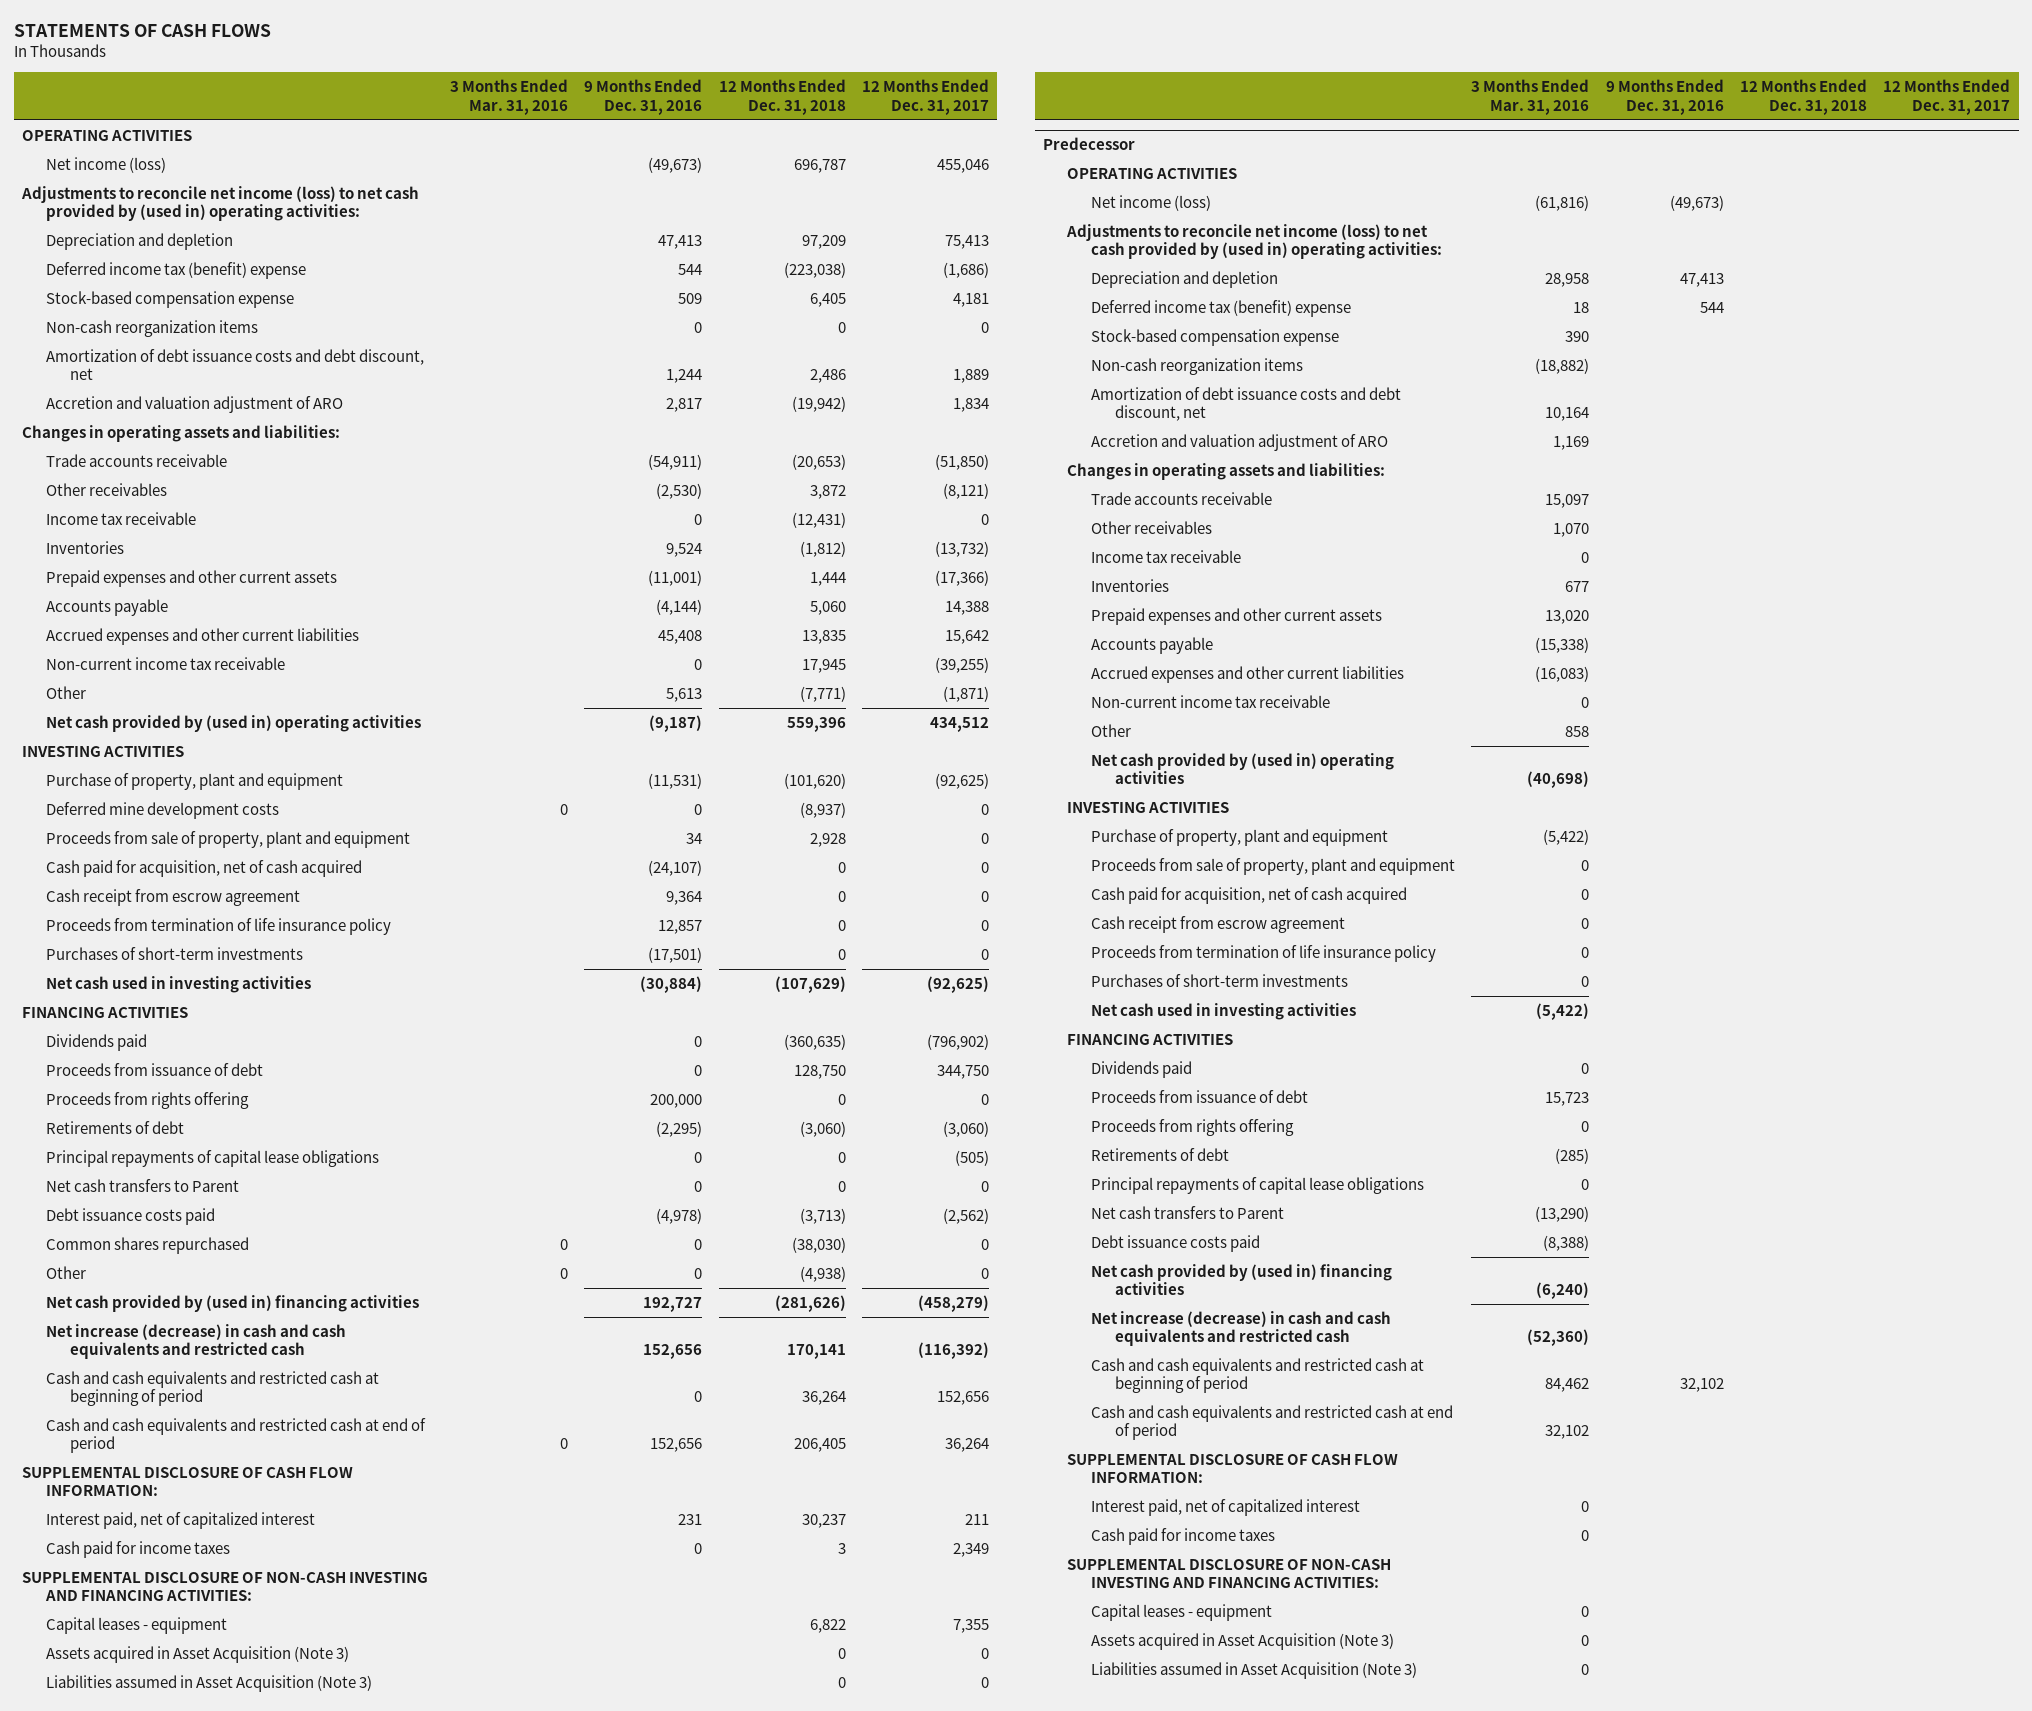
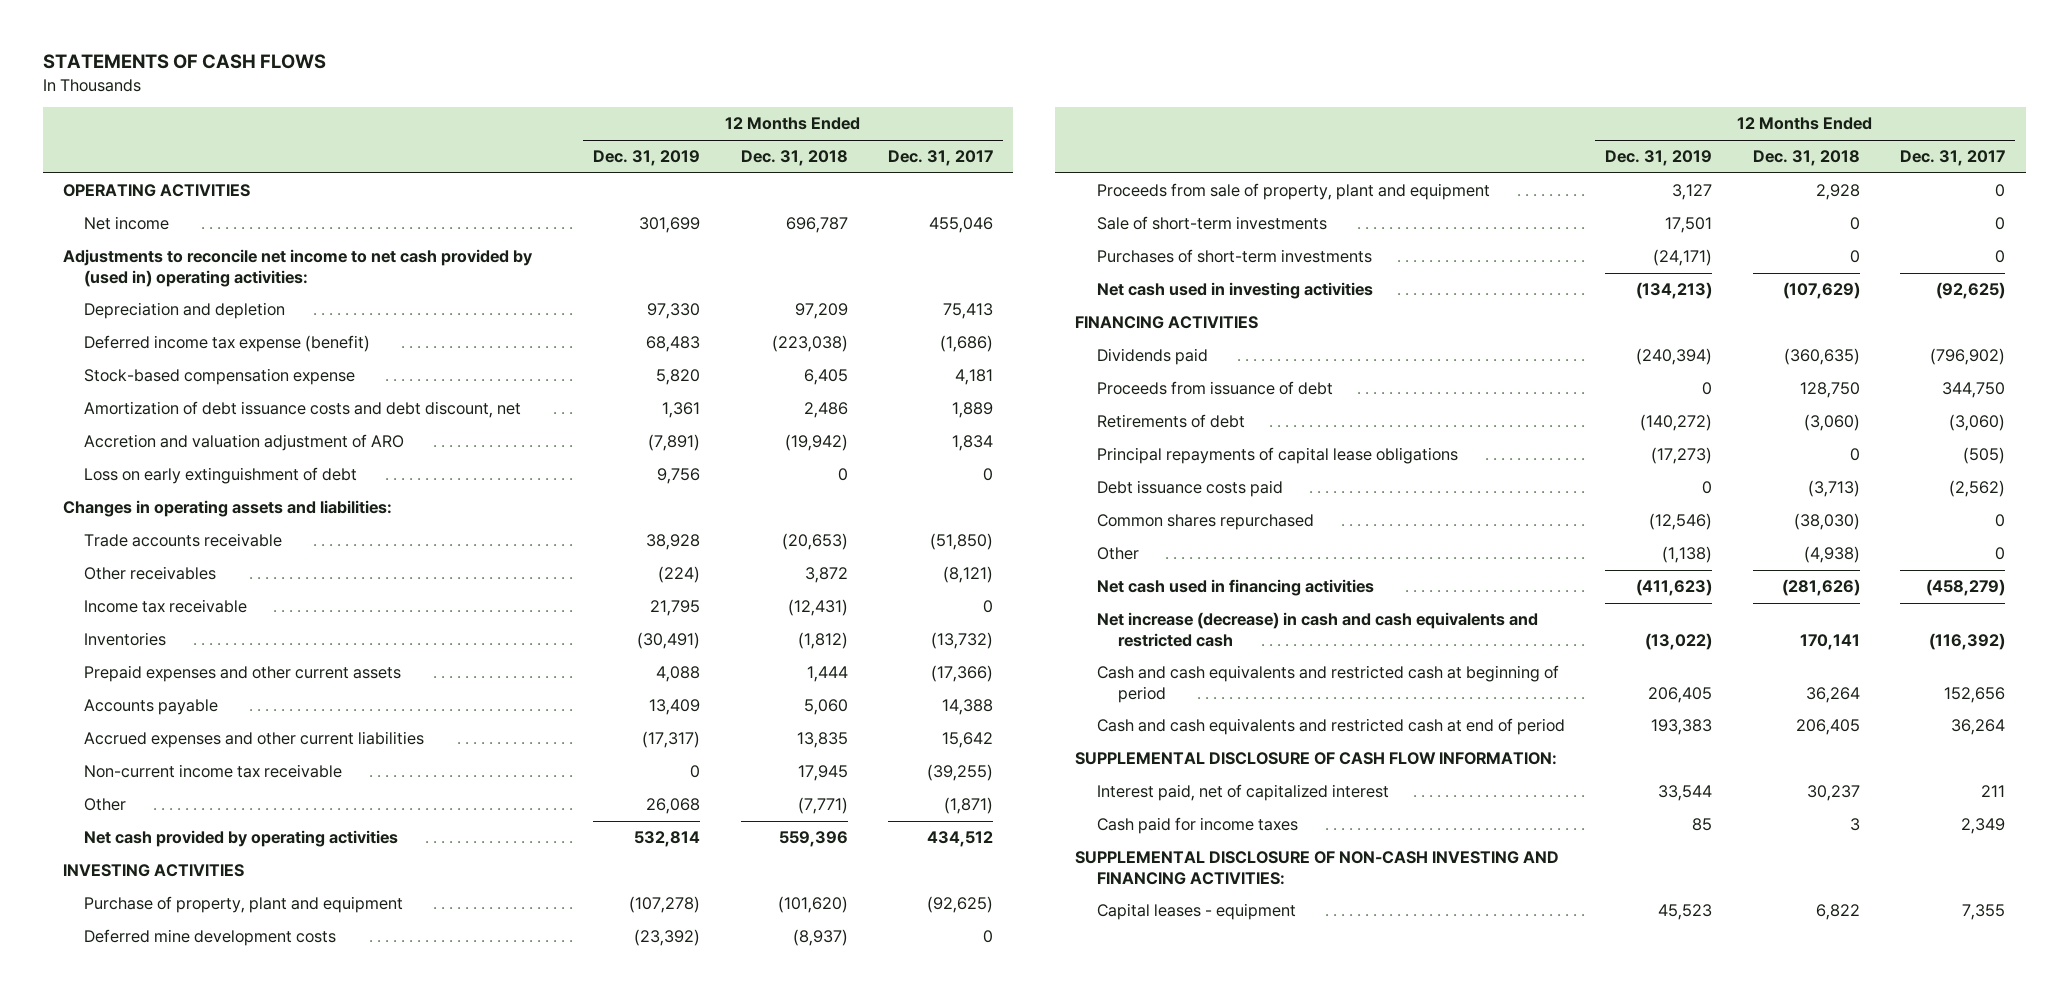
- | 3 Months Ended Mar. 31, 2016 | 9 Months Ended Dec. 31, 2016 | 12 Months Ended Dec. 31, 2018 | 12 Months Ended Dec. 31, 2017
+ | 12 Months Ended Dec. 31, 2019 | 12 Months Ended Dec. 31, 2018 | 12 Months Ended Dec. 31, 2017
- Net income (loss) | | (49,673) | 696,787 | 455,046
- Adjustments to reconcile net income (loss) to net cash provided by (used in) operating activities:
+ Net income | 301,699 | 696,787 | 455,046
+ Adjustments to reconcile net income to net cash provided by (used in) operating activities:
- Deferred income tax (benefit) expense | | 544 | (223,038) | (1,686)
+ Deferred income tax expense (benefit) | 68,483 | (223,038) | (1,686)
- Non-cash reorganization items | | 0 | 0 | 0
+ Loss on early extinguishment of debt | 9,756 | 0 | 0
- Net cash provided by (used in) operating activities | | (9,187) | 559,396 | 434,512
+ Net cash provided by operating activities | 532,814 | 559,396 | 434,512
- Cash paid for acquisition, net of cash acquired | | (24,107) | 0 | 0
- Cash receipt from escrow agreement | | 9,364 | 0 | 0
- Proceeds from termination of life insurance policy | | 12,857 | 0 | 0
+ Sale of short-term investments | 17,501 | 0 | 0
- Proceeds from rights offering | | 200,000 | 0 | 0
- Net cash transfers to Parent | | 0 | 0 | 0
- Net cash provided by (used in) financing activities | | 192,727 | (281,626) | (458,279)
+ Net cash used in financing activities | (411,623) | (281,626) | (458,279)
- Assets acquired in Asset Acquisition (Note 3) | | | 0 | 0
- Liabilities assumed in Asset Acquisition (Note 3) | | | 0 | 0
- Predecessor
- OPERATING ACTIVITIES
- Net income (loss) | (61,816) | (49,673) | |
- Adjustments to reconcile net income (loss) to net cash provided by (used in) operating activities:
- Depreciation and depletion | 28,958 | 47,413 | |
- Deferred income tax (benefit) expense | 18 | 544 | |
- Stock-based compensation expense | 390 | | |
- Non-cash reorganization items | (18,882) | | |
- Amortization of debt issuance costs and debt discount, net | 10,164 | | |
- Accretion and valuation adjustment of ARO | 1,169 | | |
- Changes in operating assets and liabilities:
- Trade accounts receivable | 15,097 | | |
- Other receivables | 1,070 | | |
- Income tax receivable | 0 | | |
- Inventories | 677 | | |
- Prepaid expenses and other current assets | 13,020 | | |
- Accounts payable | (15,338) | | |
- Accrued expenses and other current liabilities | (16,083) | | |
- Non-current income tax receivable | 0 | | |
- Other | 858 | | |
- Net cash provided by (used in) operating activities | (40,698) | | |
- INVESTING ACTIVITIES
- Purchase of property, plant and equipment | (5,422) | | |
- Proceeds from sale of property, plant and equipment | 0 | | |
- Cash paid for acquisition, net of cash acquired | 0 | | |
- Cash receipt from escrow agreement | 0 | | |
- Proceeds from termination of life insurance policy | 0 | | |
- Purchases of short-term investments | 0 | | |
- Net cash used in investing activities | (5,422) | | |
- FINANCING ACTIVITIES
- Dividends paid | 0 | | |
- Proceeds from issuance of debt | 15,723 | | |
- Proceeds from rights offering | 0 | | |
- Retirements of debt | (285) | | |
- Principal repayments of capital lease obligations | 0 | | |
- Net cash transfers to Parent | (13,290) | | |
- Debt issuance costs paid | (8,388) | | |
- Net cash provided by (used in) financing activities | (6,240) | | |
- Net increase (decrease) in cash and cash equivalents and restricted cash | (52,360) | | |
- Cash and cash equivalents and restricted cash at beginning of period | 84,462 | 32,102 | |
- Cash and cash equivalents and restricted cash at end of period | 32,102 | | |
- SUPPLEMENTAL DISCLOSURE OF CASH FLOW INFORMATION:
- Interest paid, net of capitalized interest | 0 | | |
- Cash paid for income taxes | 0 | | |
- SUPPLEMENTAL DISCLOSURE OF NON-CASH INVESTING AND FINANCING ACTIVITIES:
- Capital leases - equipment | 0 | | |
- Assets acquired in Asset Acquisition (Note 3) | 0 | | |
- Liabilities assumed in Asset Acquisition (Note 3) | 0 | | |

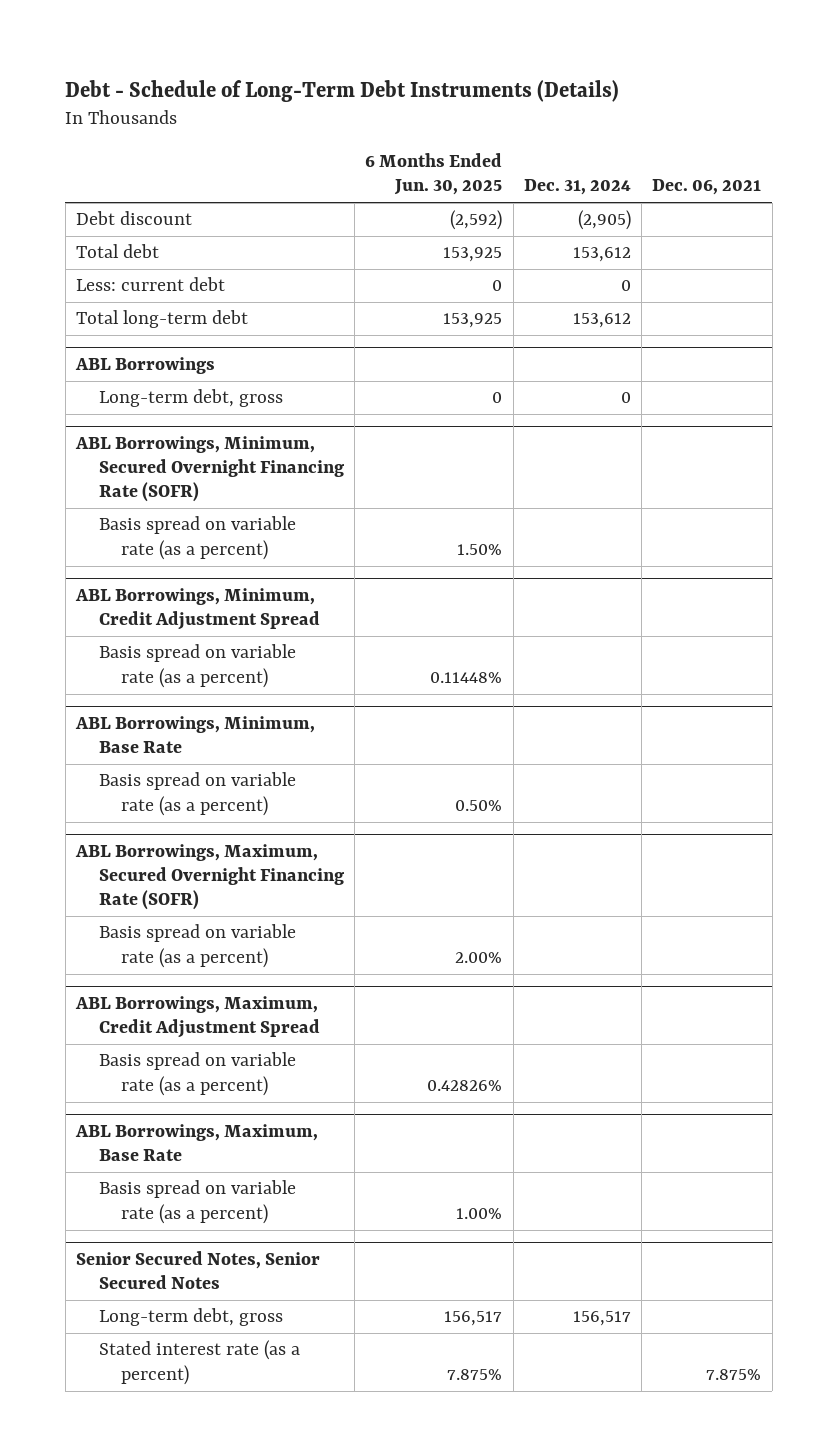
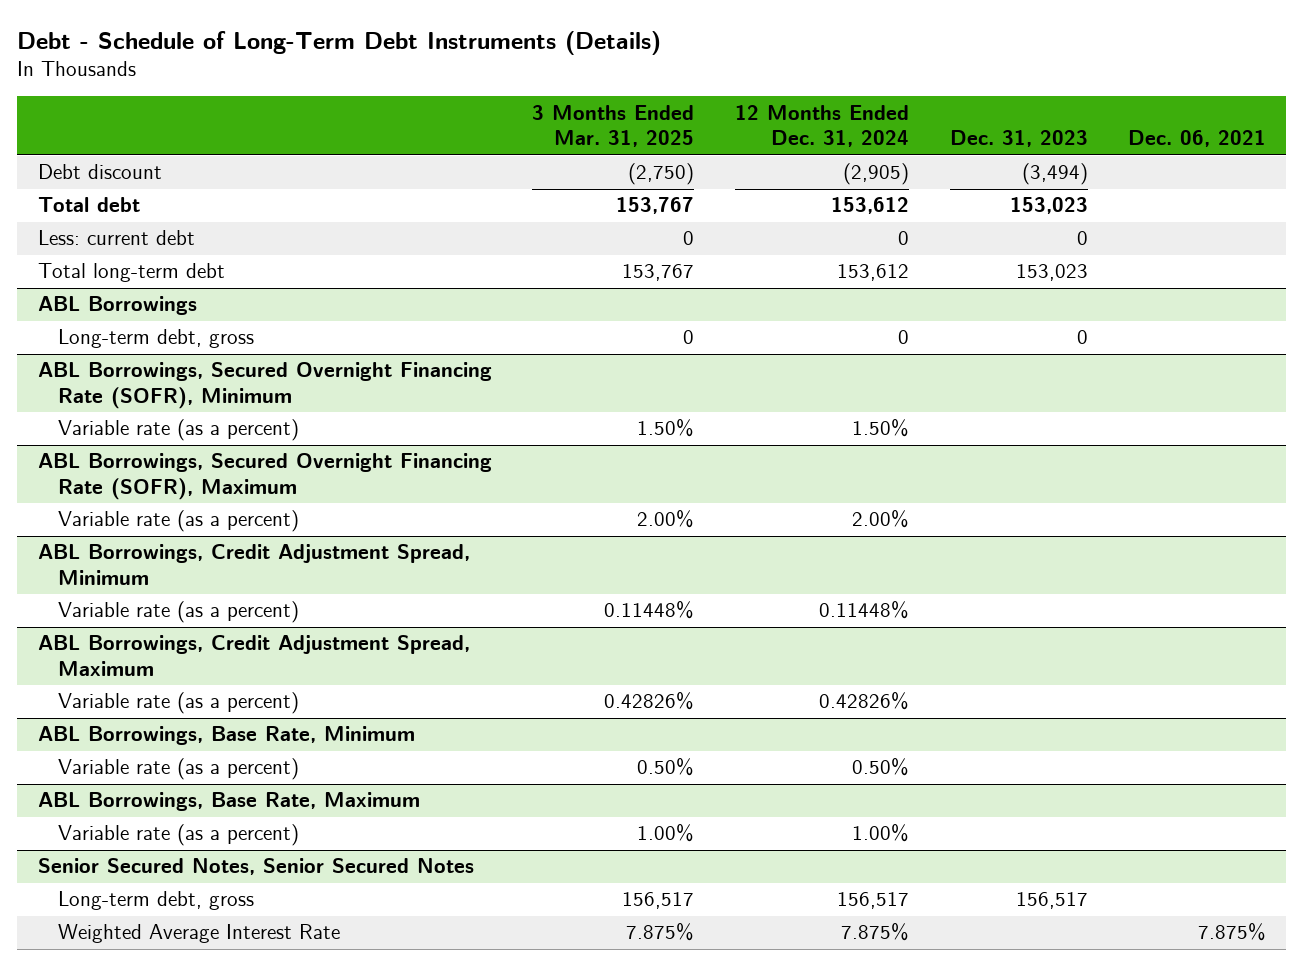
- | 6 Months Ended Jun. 30, 2025 | Dec. 31, 2024 | Dec. 06, 2021
+ | 3 Months Ended Mar. 31, 2025 | 12 Months Ended Dec. 31, 2024 | Dec. 31, 2023 | Dec. 06, 2021
- ABL Borrowings, Minimum, Secured Overnight Financing Rate (SOFR)
- Basis spread on variable rate (as a percent) | 1.50% | |
- ABL Borrowings, Minimum, Credit Adjustment Spread
- Basis spread on variable rate (as a percent) | 0.11448% | |
- ABL Borrowings, Minimum, Base Rate
- Basis spread on variable rate (as a percent) | 0.50% | |
- ABL Borrowings, Maximum, Secured Overnight Financing Rate (SOFR)
- Basis spread on variable rate (as a percent) | 2.00% | |
- ABL Borrowings, Maximum, Credit Adjustment Spread
- Basis spread on variable rate (as a percent) | 0.42826% | |
- ABL Borrowings, Maximum, Base Rate
- Basis spread on variable rate (as a percent) | 1.00% | |
+ ABL Borrowings, Secured Overnight Financing Rate (SOFR), Minimum
+ Variable rate (as a percent) | 1.50% | 1.50% | |
+ ABL Borrowings, Secured Overnight Financing Rate (SOFR), Maximum
+ Variable rate (as a percent) | 2.00% | 2.00% | |
+ ABL Borrowings, Credit Adjustment Spread, Minimum
+ Variable rate (as a percent) | 0.11448% | 0.11448% | |
+ ABL Borrowings, Credit Adjustment Spread, Maximum
+ Variable rate (as a percent) | 0.42826% | 0.42826% | |
+ ABL Borrowings, Base Rate, Minimum
+ Variable rate (as a percent) | 0.50% | 0.50% | |
+ ABL Borrowings, Base Rate, Maximum
+ Variable rate (as a percent) | 1.00% | 1.00% | |
@ Senior Secured Notes, Senior Secured Notes
- Stated interest rate (as a percent) | 7.875% | | 7.875%
+ Weighted Average Interest Rate | 7.875% | 7.875% | | 7.875%

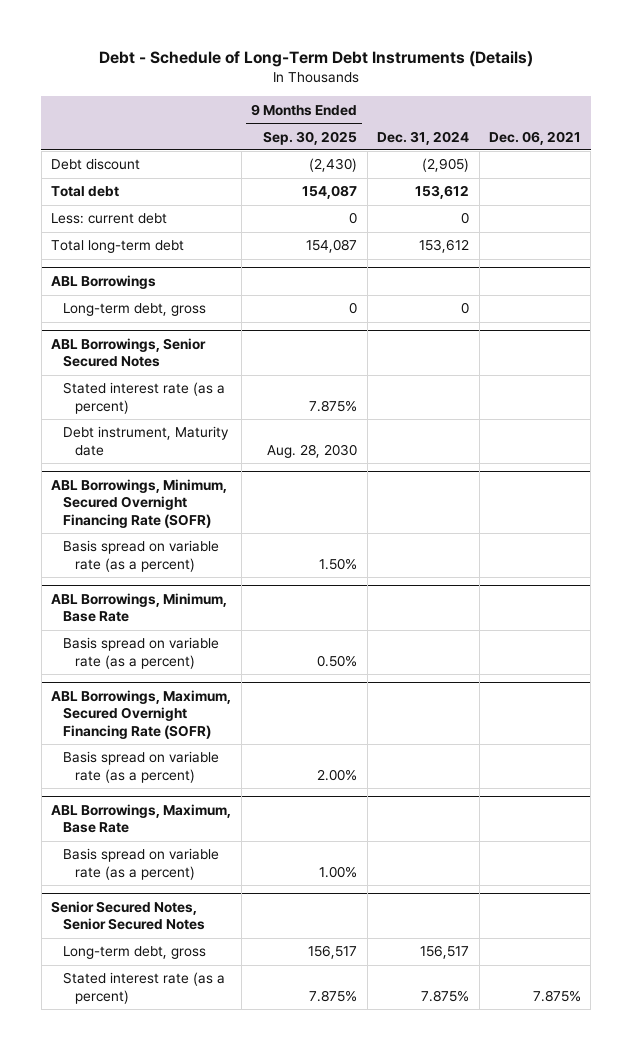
- | 3 Months Ended Mar. 31, 2025 | 12 Months Ended Dec. 31, 2024 | Dec. 31, 2023 | Dec. 06, 2021
+ | 9 Months Ended Sep. 30, 2025 | Dec. 31, 2024 | Dec. 06, 2021
- ABL Borrowings, Secured Overnight Financing Rate (SOFR), Minimum
- Variable rate (as a percent) | 1.50% | 1.50% | |
- ABL Borrowings, Secured Overnight Financing Rate (SOFR), Maximum
- Variable rate (as a percent) | 2.00% | 2.00% | |
- ABL Borrowings, Credit Adjustment Spread, Minimum
- Variable rate (as a percent) | 0.11448% | 0.11448% | |
- ABL Borrowings, Credit Adjustment Spread, Maximum
- Variable rate (as a percent) | 0.42826% | 0.42826% | |
- ABL Borrowings, Base Rate, Minimum
- Variable rate (as a percent) | 0.50% | 0.50% | |
- ABL Borrowings, Base Rate, Maximum
- Variable rate (as a percent) | 1.00% | 1.00% | |
+ ABL Borrowings, Senior Secured Notes
+ Stated interest rate (as a percent) | 7.875% | |
+ Debt instrument, Maturity date | Aug. 28, 2030 | |
+ ABL Borrowings, Minimum, Secured Overnight Financing Rate (SOFR)
+ Basis spread on variable rate (as a percent) | 1.50% | |
+ ABL Borrowings, Minimum, Base Rate
+ Basis spread on variable rate (as a percent) | 0.50% | |
+ ABL Borrowings, Maximum, Secured Overnight Financing Rate (SOFR)
+ Basis spread on variable rate (as a percent) | 2.00% | |
+ ABL Borrowings, Maximum, Base Rate
+ Basis spread on variable rate (as a percent) | 1.00% | |
@ Senior Secured Notes, Senior Secured Notes
- Weighted Average Interest Rate | 7.875% | 7.875% | | 7.875%
+ Stated interest rate (as a percent) | 7.875% | 7.875% | 7.875%

